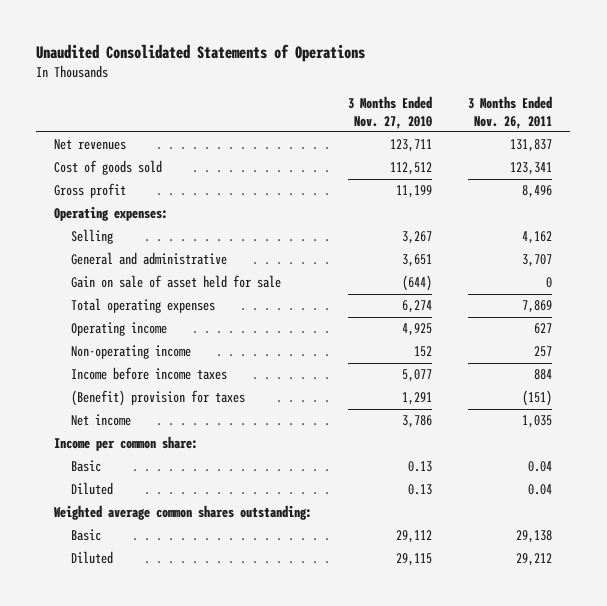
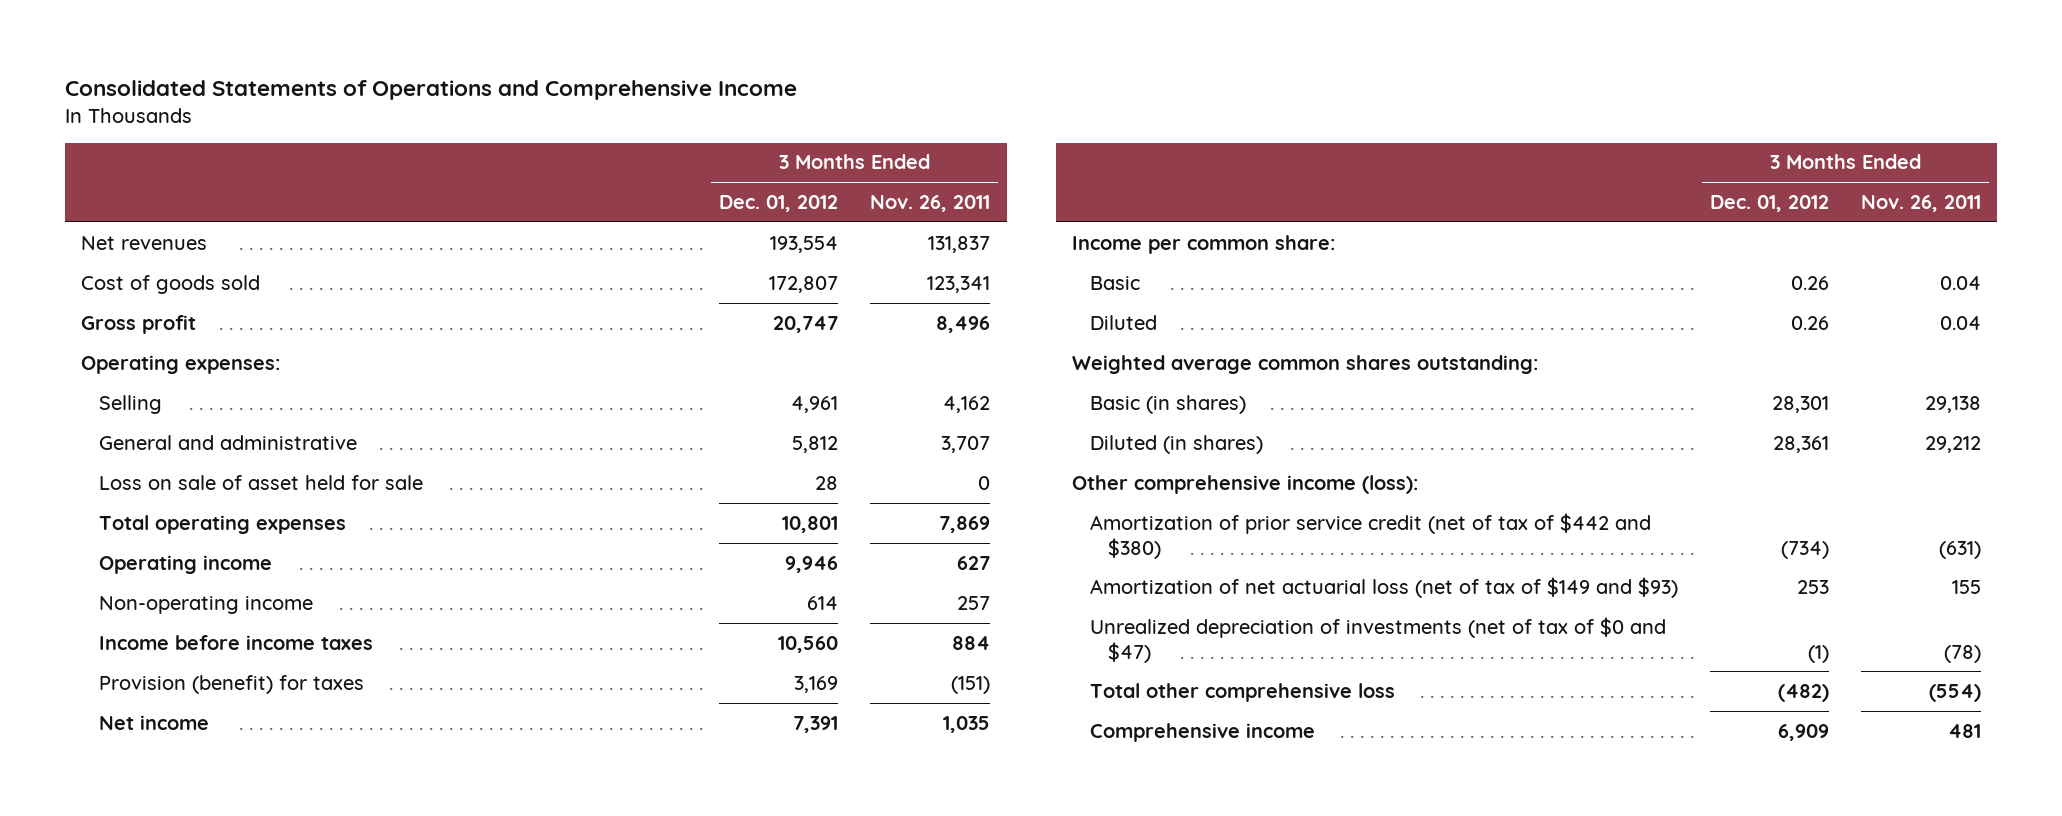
- Unaudited Consolidated Statements of Operations
+ Consolidated Statements of Operations and Comprehensive Income
- | 3 Months Ended Nov. 27, 2010 | 3 Months Ended Nov. 26, 2011
+ | 3 Months Ended Dec. 01, 2012 | 3 Months Ended Nov. 26, 2011
- Gain on sale of asset held for sale | (644) | 0
+ Loss on sale of asset held for sale | 28 | 0
- (Benefit) provision for taxes | 1,291 | (151)
+ Provision (benefit) for taxes | 3,169 | (151)
- Basic | 29,112 | 29,138
- Diluted | 29,115 | 29,212
+ Basic (in shares) | 28,301 | 29,138
+ Diluted (in shares) | 28,361 | 29,212
+ Other comprehensive income (loss):
+ Amortization of prior service credit (net of tax of $442 and $380) | (734) | (631)
+ Amortization of net actuarial loss (net of tax of $149 and $93) | 253 | 155
+ Unrealized depreciation of investments (net of tax of $0 and $47) | (1) | (78)
+ Total other comprehensive loss | (482) | (554)
+ Comprehensive income | 6,909 | 481

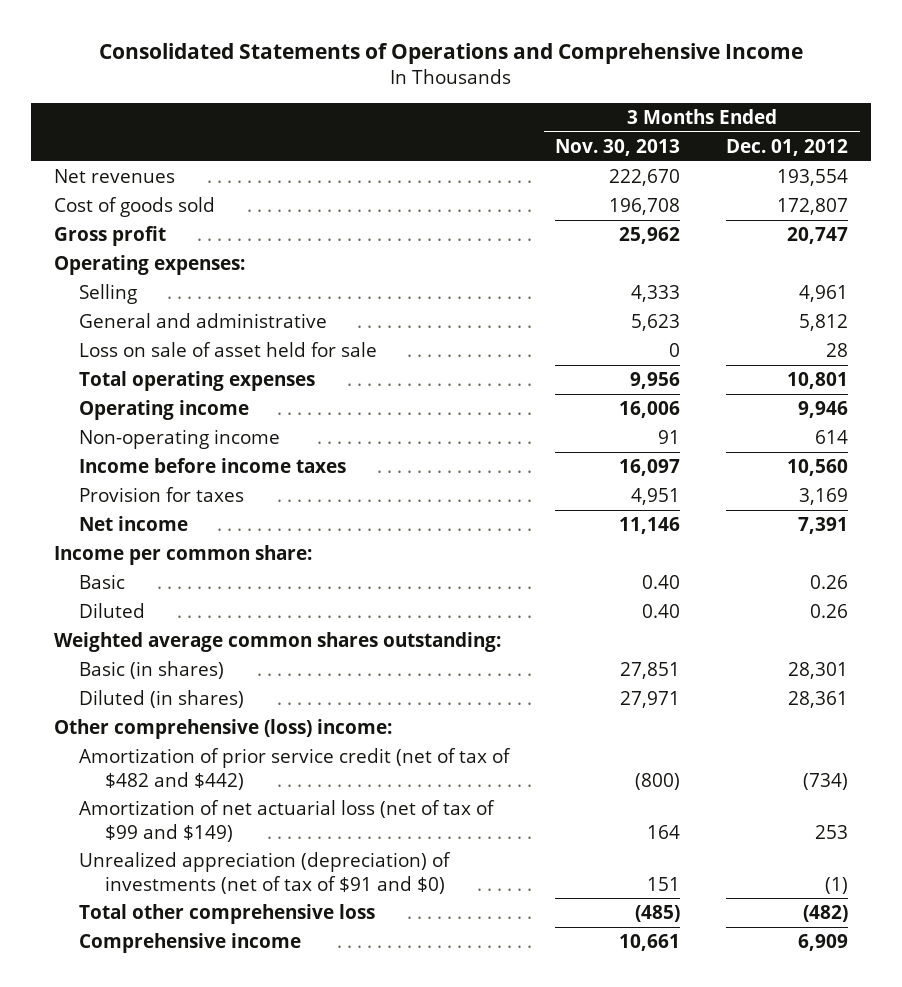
- | 3 Months Ended Dec. 01, 2012 | 3 Months Ended Nov. 26, 2011
+ | 3 Months Ended Nov. 30, 2013 | 3 Months Ended Dec. 01, 2012
- Provision (benefit) for taxes | 3,169 | (151)
+ Provision for taxes | 4,951 | 3,169
- Other comprehensive income (loss):
- Amortization of prior service credit (net of tax of $442 and $380) | (734) | (631)
- Amortization of net actuarial loss (net of tax of $149 and $93) | 253 | 155
- Unrealized depreciation of investments (net of tax of $0 and $47) | (1) | (78)
+ Other comprehensive (loss) income:
+ Amortization of prior service credit (net of tax of $482 and $442) | (800) | (734)
+ Amortization of net actuarial loss (net of tax of $99 and $149) | 164 | 253
+ Unrealized appreciation (depreciation) of investments (net of tax of $91 and $0) | 151 | (1)

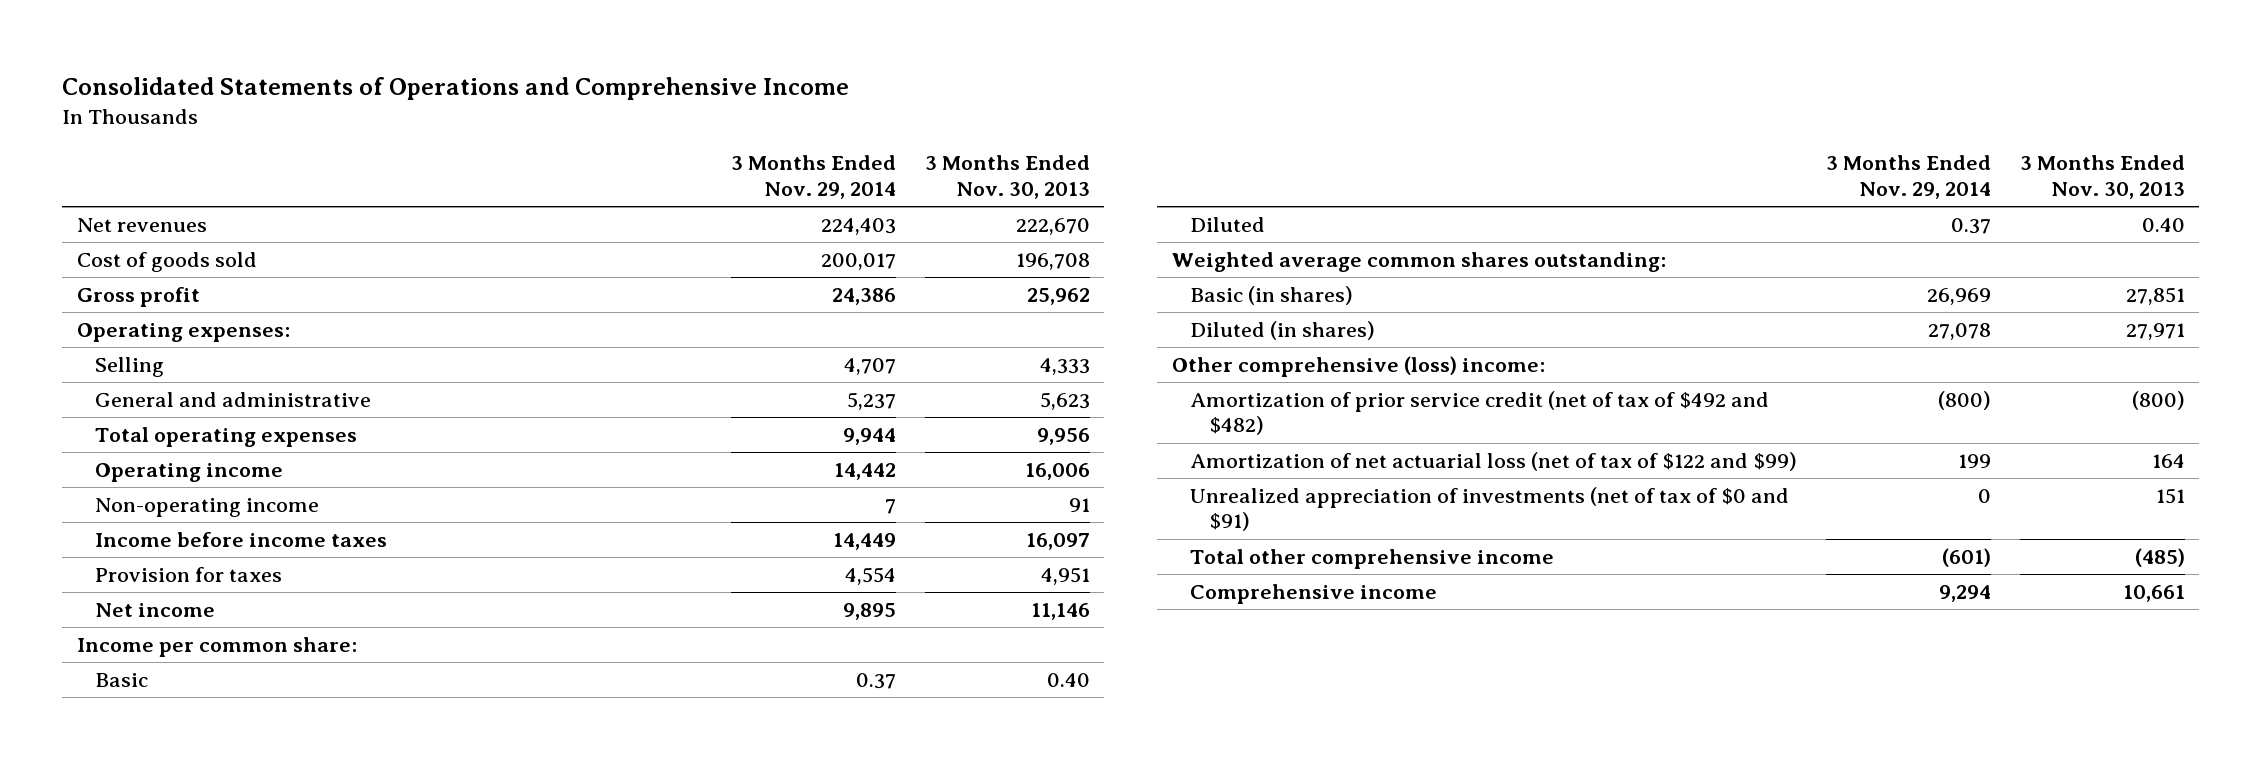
- | 3 Months Ended Nov. 30, 2013 | 3 Months Ended Dec. 01, 2012
+ | 3 Months Ended Nov. 29, 2014 | 3 Months Ended Nov. 30, 2013
- Loss on sale of asset held for sale | 0 | 28
- Amortization of prior service credit (net of tax of $482 and $442) | (800) | (734)
- Amortization of net actuarial loss (net of tax of $99 and $149) | 164 | 253
- Unrealized appreciation (depreciation) of investments (net of tax of $91 and $0) | 151 | (1)
- Total other comprehensive loss | (485) | (482)
+ Amortization of prior service credit (net of tax of $492 and $482) | (800) | (800)
+ Amortization of net actuarial loss (net of tax of $122 and $99) | 199 | 164
+ Unrealized appreciation of investments (net of tax of $0 and $91) | 0 | 151
+ Total other comprehensive income | (601) | (485)

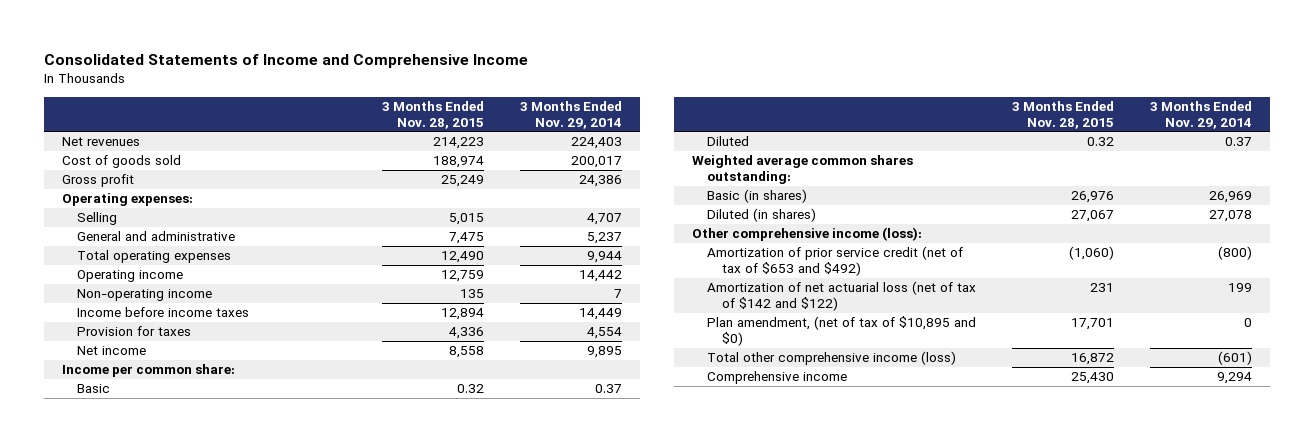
- Consolidated Statements of Operations and Comprehensive Income
+ Consolidated Statements of Income and Comprehensive Income
- | 3 Months Ended Nov. 29, 2014 | 3 Months Ended Nov. 30, 2013
+ | 3 Months Ended Nov. 28, 2015 | 3 Months Ended Nov. 29, 2014
- Other comprehensive (loss) income:
- Amortization of prior service credit (net of tax of $492 and $482) | (800) | (800)
- Amortization of net actuarial loss (net of tax of $122 and $99) | 199 | 164
- Unrealized appreciation of investments (net of tax of $0 and $91) | 0 | 151
- Total other comprehensive income | (601) | (485)
+ Other comprehensive income (loss):
+ Amortization of prior service credit (net of tax of $653 and $492) | (1,060) | (800)
+ Amortization of net actuarial loss (net of tax of $142 and $122) | 231 | 199
+ Plan amendment, (net of tax of $10,895 and $0) | 17,701 | 0
+ Total other comprehensive income (loss) | 16,872 | (601)

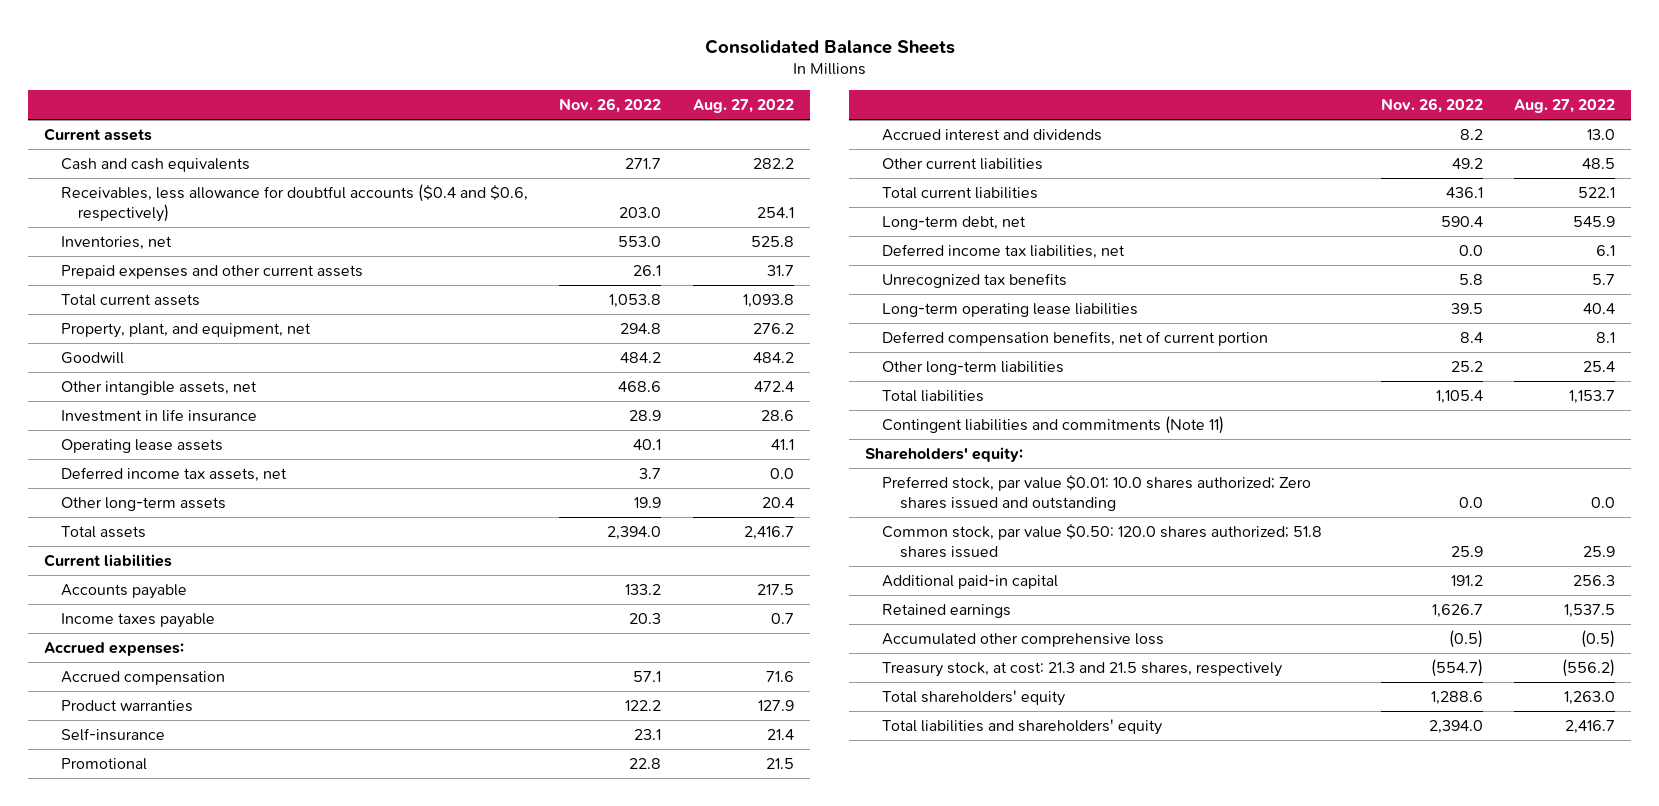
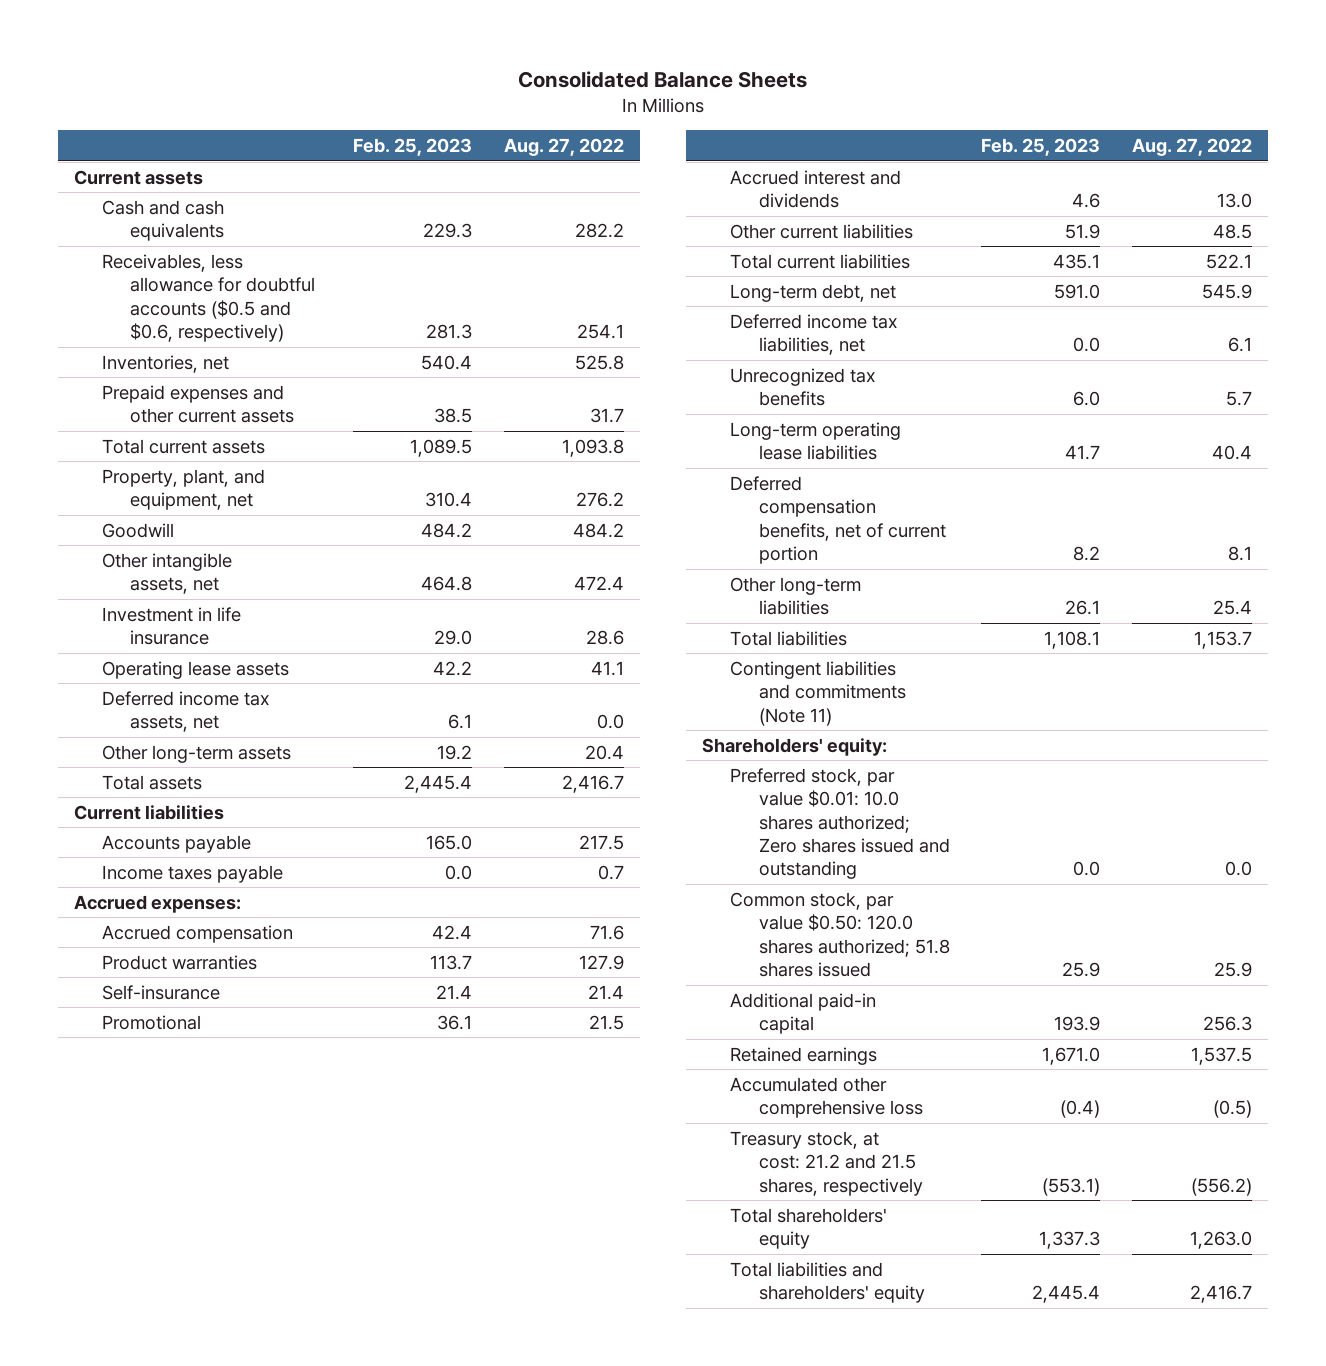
- | Nov. 26, 2022 | Aug. 27, 2022
+ | Feb. 25, 2023 | Aug. 27, 2022
- Receivables, less allowance for doubtful accounts ($0.4 and $0.6, respectively) | 203.0 | 254.1
+ Receivables, less allowance for doubtful accounts ($0.5 and $0.6, respectively) | 281.3 | 254.1
- Treasury stock, at cost: 21.3 and 21.5 shares, respectively | (554.7) | (556.2)
+ Treasury stock, at cost: 21.2 and 21.5 shares, respectively | (553.1) | (556.2)

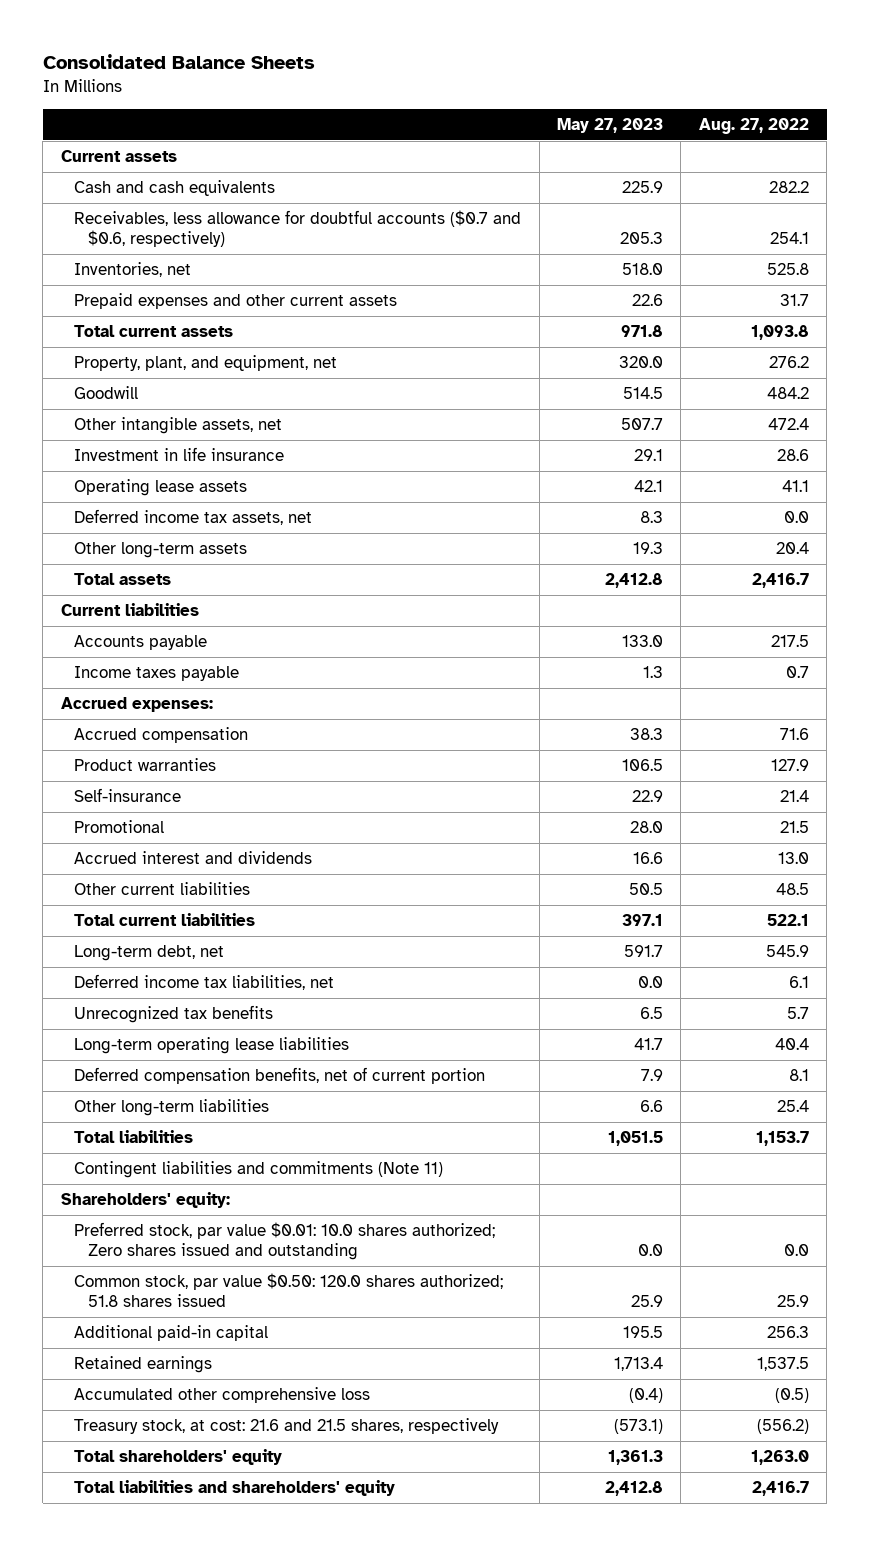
- | Feb. 25, 2023 | Aug. 27, 2022
+ | May 27, 2023 | Aug. 27, 2022
- Receivables, less allowance for doubtful accounts ($0.5 and $0.6, respectively) | 281.3 | 254.1
+ Receivables, less allowance for doubtful accounts ($0.7 and $0.6, respectively) | 205.3 | 254.1
- Treasury stock, at cost: 21.2 and 21.5 shares, respectively | (553.1) | (556.2)
+ Treasury stock, at cost: 21.6 and 21.5 shares, respectively | (573.1) | (556.2)

